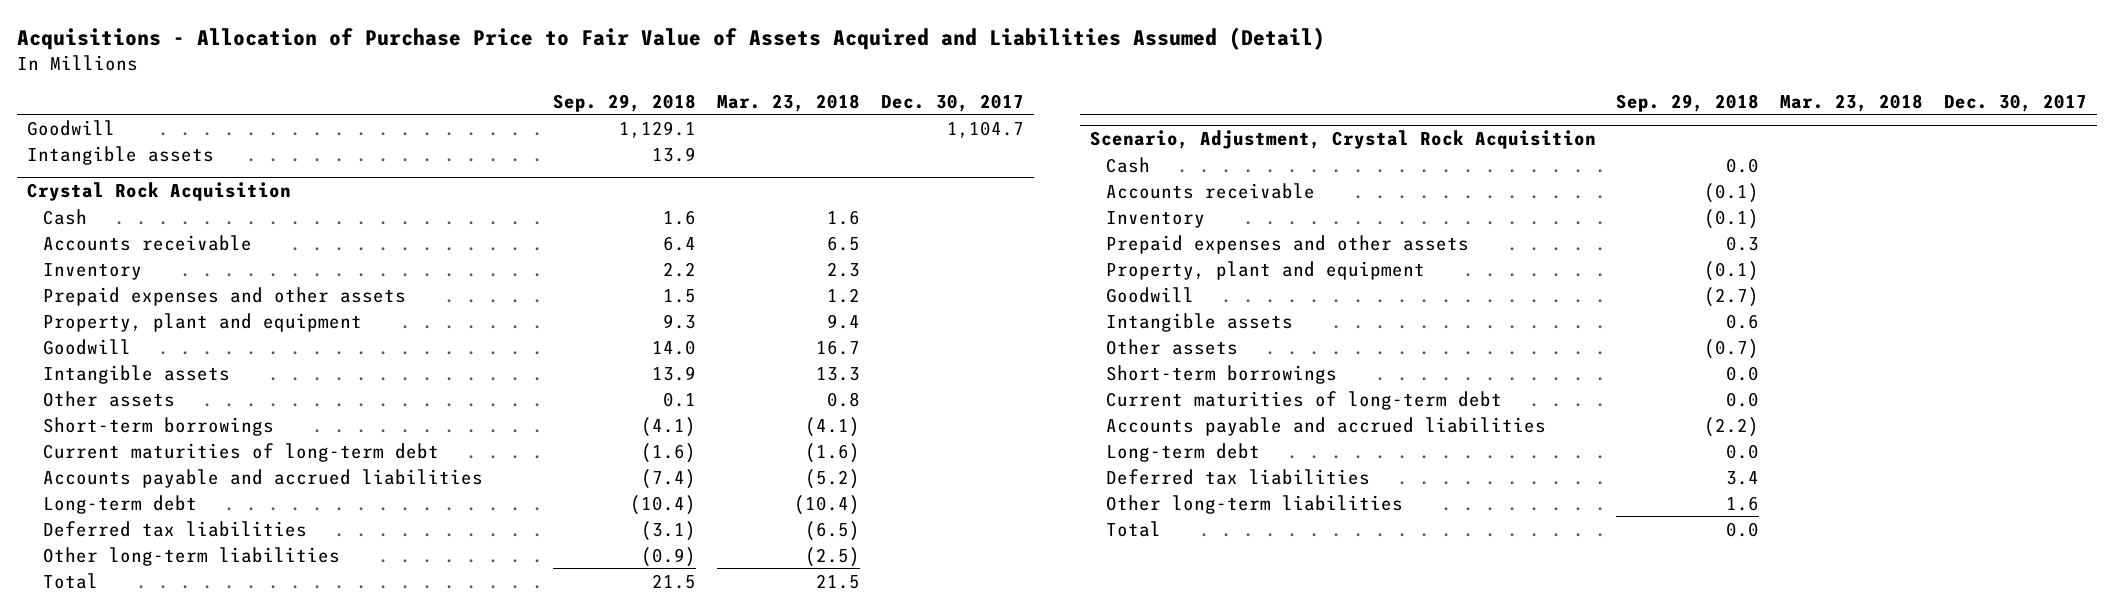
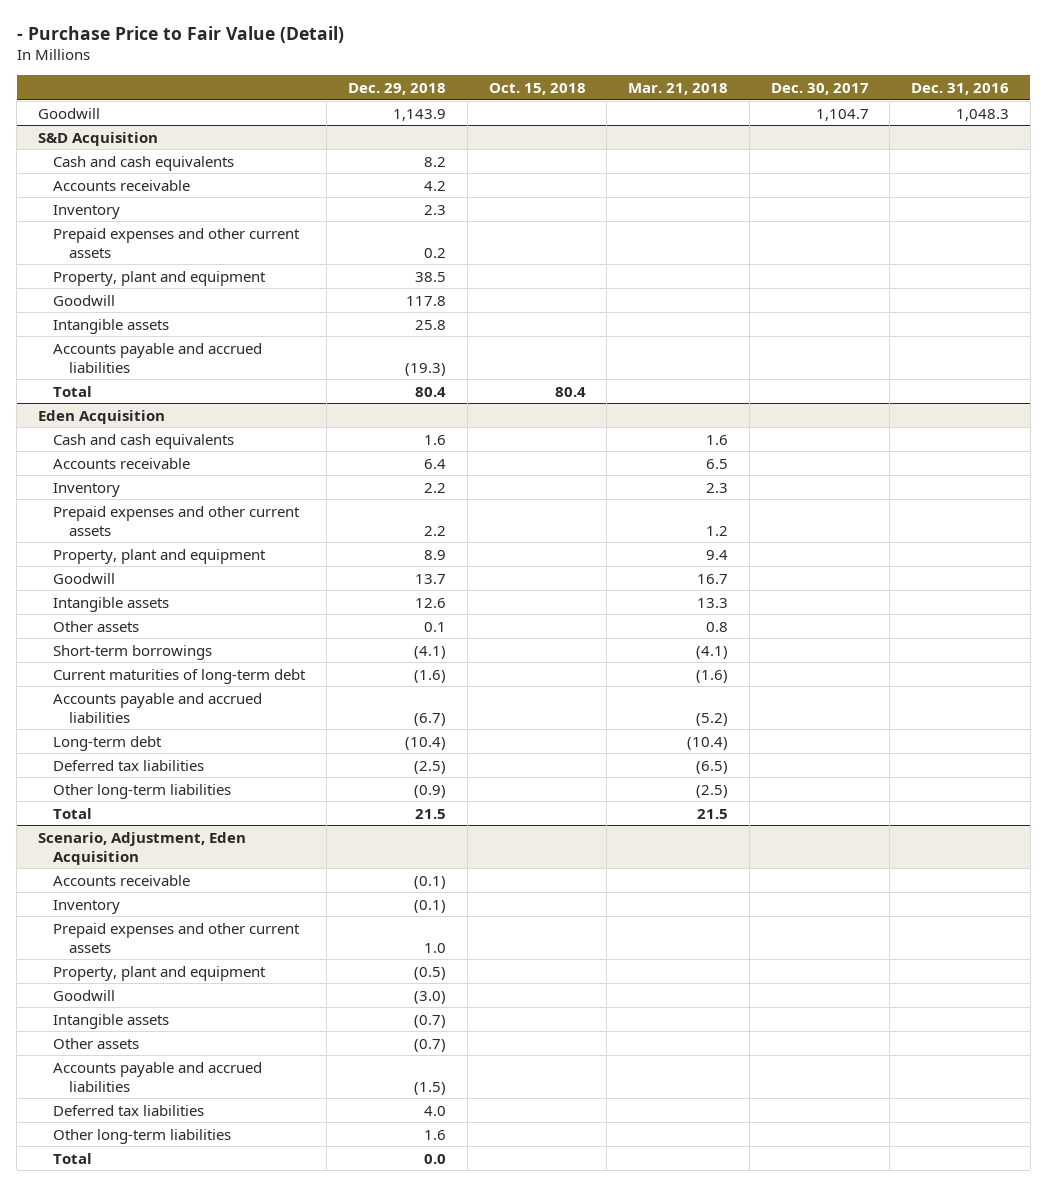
- Acquisitions - Allocation of Purchase Price to Fair Value of Assets Acquired and Liabilities Assumed (Detail)
+ - Purchase Price to Fair Value (Detail)
- | Sep. 29, 2018 | Mar. 23, 2018 | Dec. 30, 2017
+ | Dec. 29, 2018 | Oct. 15, 2018 | Mar. 21, 2018 | Dec. 30, 2017 | Dec. 31, 2016
- Intangible assets | 13.9 | |
- Crystal Rock Acquisition
- Cash | 1.6 | 1.6 |
- Accounts receivable | 6.4 | 6.5 |
- Inventory | 2.2 | 2.3 |
- Prepaid expenses and other assets | 1.5 | 1.2 |
- Property, plant and equipment | 9.3 | 9.4 |
- Goodwill | 14.0 | 16.7 |
- Intangible assets | 13.9 | 13.3 |
- Other assets | 0.1 | 0.8 |
- Short-term borrowings | (4.1) | (4.1) |
- Current maturities of long-term debt | (1.6) | (1.6) |
- Accounts payable and accrued liabilities | (7.4) | (5.2) |
- Long-term debt | (10.4) | (10.4) |
- Deferred tax liabilities | (3.1) | (6.5) |
- Other long-term liabilities | (0.9) | (2.5) |
- Total | 21.5 | 21.5 |
- Scenario, Adjustment, Crystal Rock Acquisition
- Cash | 0.0 | |
+ S&D Acquisition
+ Cash and cash equivalents | 8.2 | | | |
+ Accounts receivable | 4.2 | | | |
+ Inventory | 2.3 | | | |
+ Prepaid expenses and other current assets | 0.2 | | | |
+ Property, plant and equipment | 38.5 | | | |
+ Goodwill | 117.8 | | | |
+ Intangible assets | 25.8 | | | |
+ Accounts payable and accrued liabilities | (19.3) | | | |
+ Total | 80.4 | 80.4 | | |
+ Eden Acquisition
+ Cash and cash equivalents | 1.6 | | 1.6 | |
+ Accounts receivable | 6.4 | | 6.5 | |
+ Inventory | 2.2 | | 2.3 | |
+ Prepaid expenses and other current assets | 2.2 | | 1.2 | |
+ Property, plant and equipment | 8.9 | | 9.4 | |
+ Goodwill | 13.7 | | 16.7 | |
+ Intangible assets | 12.6 | | 13.3 | |
+ Other assets | 0.1 | | 0.8 | |
+ Short-term borrowings | (4.1) | | (4.1) | |
+ Current maturities of long-term debt | (1.6) | | (1.6) | |
+ Accounts payable and accrued liabilities | (6.7) | | (5.2) | |
+ Long-term debt | (10.4) | | (10.4) | |
+ Deferred tax liabilities | (2.5) | | (6.5) | |
+ Other long-term liabilities | (0.9) | | (2.5) | |
+ Total | 21.5 | | 21.5 | |
+ Scenario, Adjustment, Eden Acquisition
- Prepaid expenses and other assets | 0.3 | |
+ Prepaid expenses and other current assets | 1.0 | | | |
- Short-term borrowings | 0.0 | |
- Current maturities of long-term debt | 0.0 | |
- Long-term debt | 0.0 | |

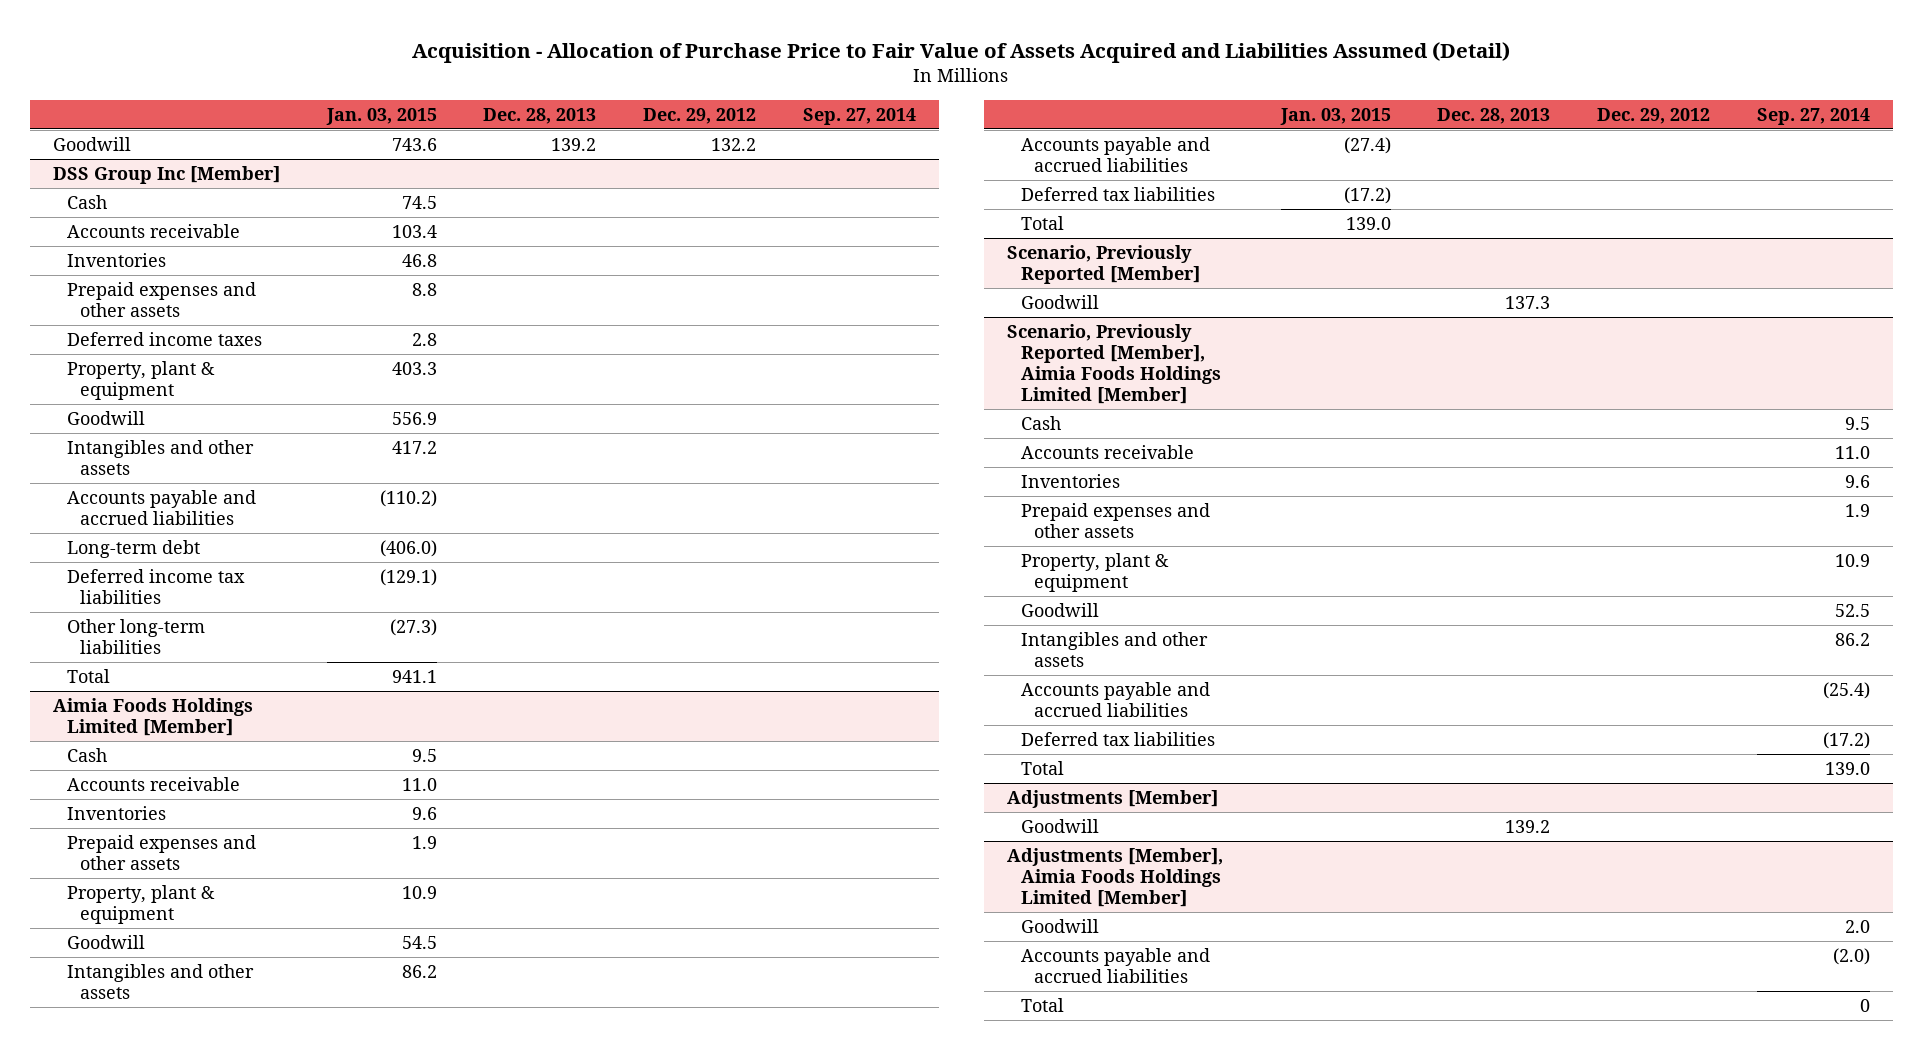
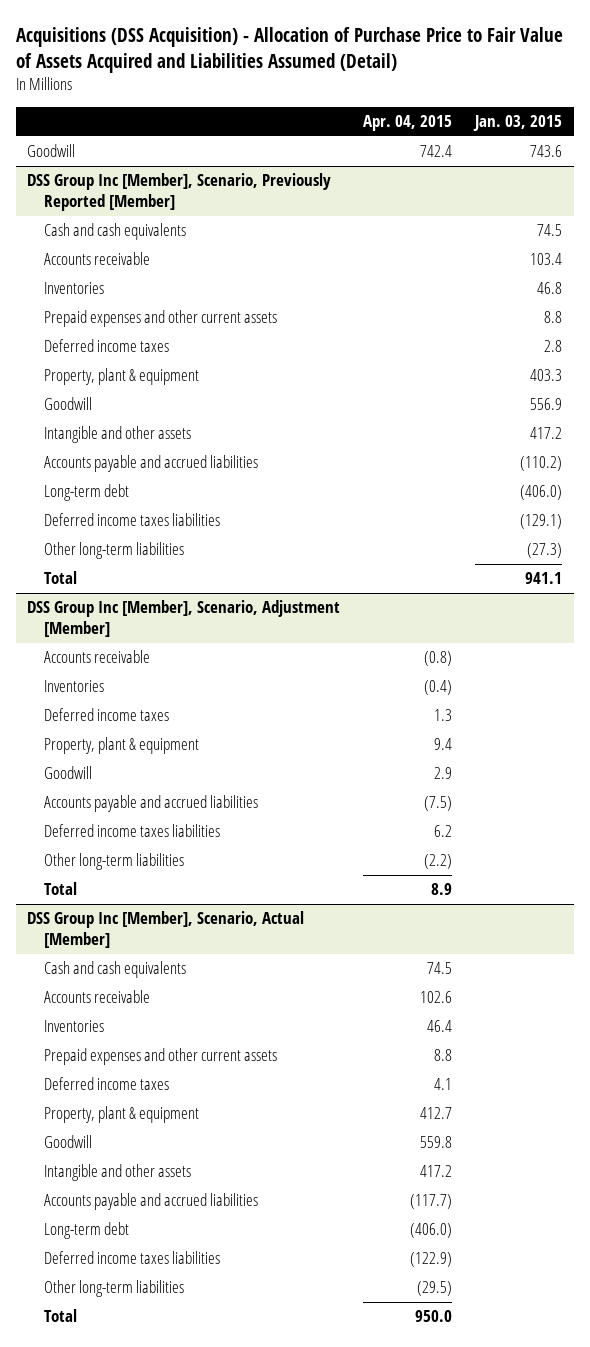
- Acquisition - Allocation of Purchase Price to Fair Value of Assets Acquired and Liabilities Assumed (Detail)
+ Acquisitions (DSS Acquisition) - Allocation of Purchase Price to Fair Value of Assets Acquired and Liabilities Assumed (Detail)
- | Jan. 03, 2015 | Dec. 28, 2013 | Dec. 29, 2012 | Sep. 27, 2014
+ | Apr. 04, 2015 | Jan. 03, 2015
- DSS Group Inc [Member]
- Cash | 74.5 | | |
+ DSS Group Inc [Member], Scenario, Previously Reported [Member]
+ Cash and cash equivalents | | 74.5
- Prepaid expenses and other assets | 8.8 | | |
+ Prepaid expenses and other current assets | | 8.8
- Intangibles and other assets | 417.2 | | |
+ Intangible and other assets | | 417.2
- Deferred income tax liabilities | (129.1) | | |
+ Deferred income taxes liabilities | | (129.1)
- Aimia Foods Holdings Limited [Member]
- Cash | 9.5 | | |
- Accounts receivable | 11.0 | | |
- Inventories | 9.6 | | |
- Prepaid expenses and other assets | 1.9 | | |
- Property, plant & equipment | 10.9 | | |
- Goodwill | 54.5 | | |
- Intangibles and other assets | 86.2 | | |
- Accounts payable and accrued liabilities | (27.4) | | |
- Deferred tax liabilities | (17.2) | | |
- Total | 139.0 | | |
- Scenario, Previously Reported [Member]
- Goodwill | | 137.3 | |
- Scenario, Previously Reported [Member], Aimia Foods Holdings Limited [Member]
- Cash | | | | 9.5
- Accounts receivable | | | | 11.0
- Inventories | | | | 9.6
- Prepaid expenses and other assets | | | | 1.9
- Property, plant & equipment | | | | 10.9
- Goodwill | | | | 52.5
- Intangibles and other assets | | | | 86.2
- Accounts payable and accrued liabilities | | | | (25.4)
- Deferred tax liabilities | | | | (17.2)
- Total | | | | 139.0
- Adjustments [Member]
+ DSS Group Inc [Member], Scenario, Adjustment [Member]
+ Accounts receivable | (0.8) |
+ Inventories | (0.4) |
+ Deferred income taxes | 1.3 |
+ Property, plant & equipment | 9.4 |
- Adjustments [Member], Aimia Foods Holdings Limited [Member]
- Goodwill | | | | 2.0
- Accounts payable and accrued liabilities | | | | (2.0)
- Total | | | | 0
+ Accounts payable and accrued liabilities | (7.5) |
+ Deferred income taxes liabilities | 6.2 |
+ Other long-term liabilities | (2.2) |
+ Total | 8.9 |
+ DSS Group Inc [Member], Scenario, Actual [Member]
+ Cash and cash equivalents | 74.5 |
+ Accounts receivable | 102.6 |
+ Inventories | 46.4 |
+ Prepaid expenses and other current assets | 8.8 |
+ Deferred income taxes | 4.1 |
+ Property, plant & equipment | 412.7 |
+ Goodwill | 559.8 |
+ Intangible and other assets | 417.2 |
+ Accounts payable and accrued liabilities | (117.7) |
+ Long-term debt | (406.0) |
+ Deferred income taxes liabilities | (122.9) |
+ Other long-term liabilities | (29.5) |
+ Total | 950.0 |

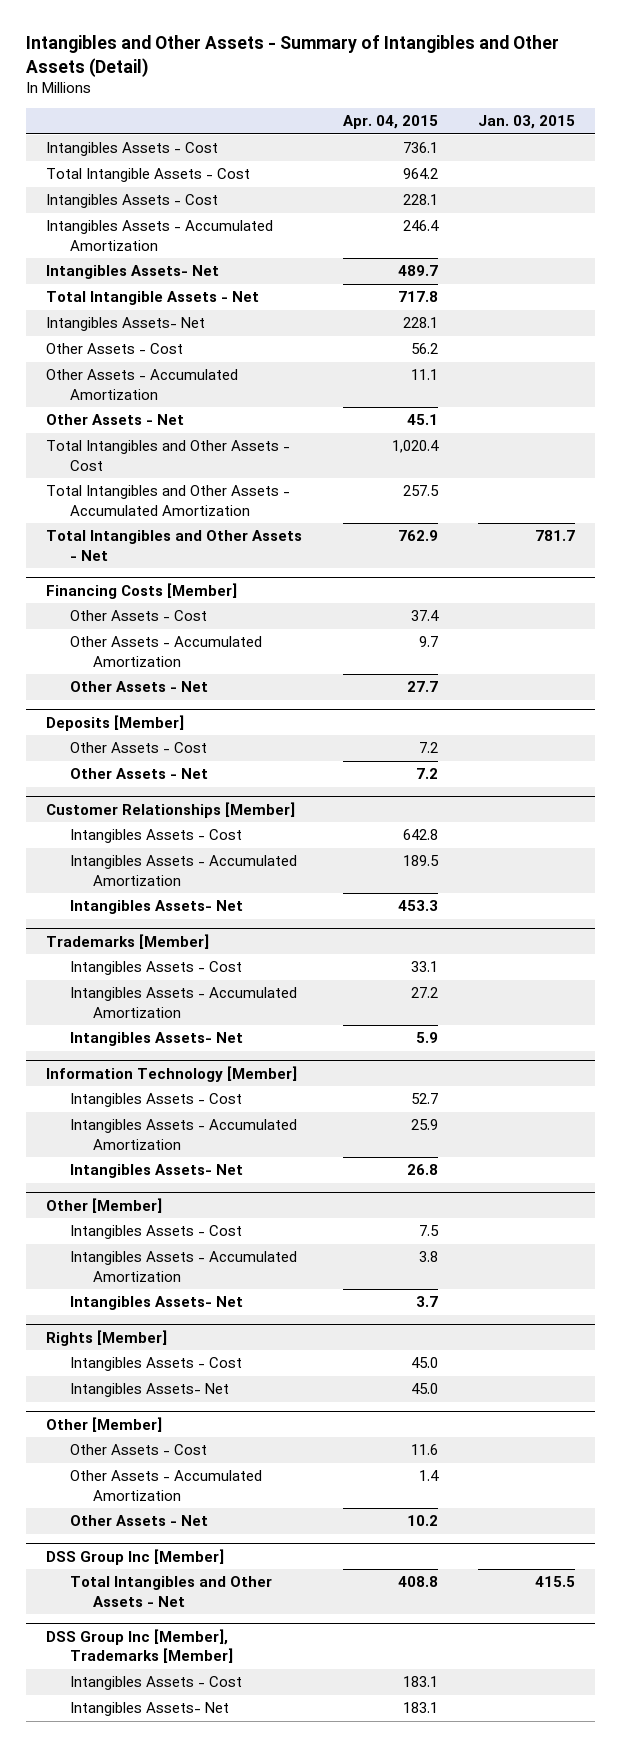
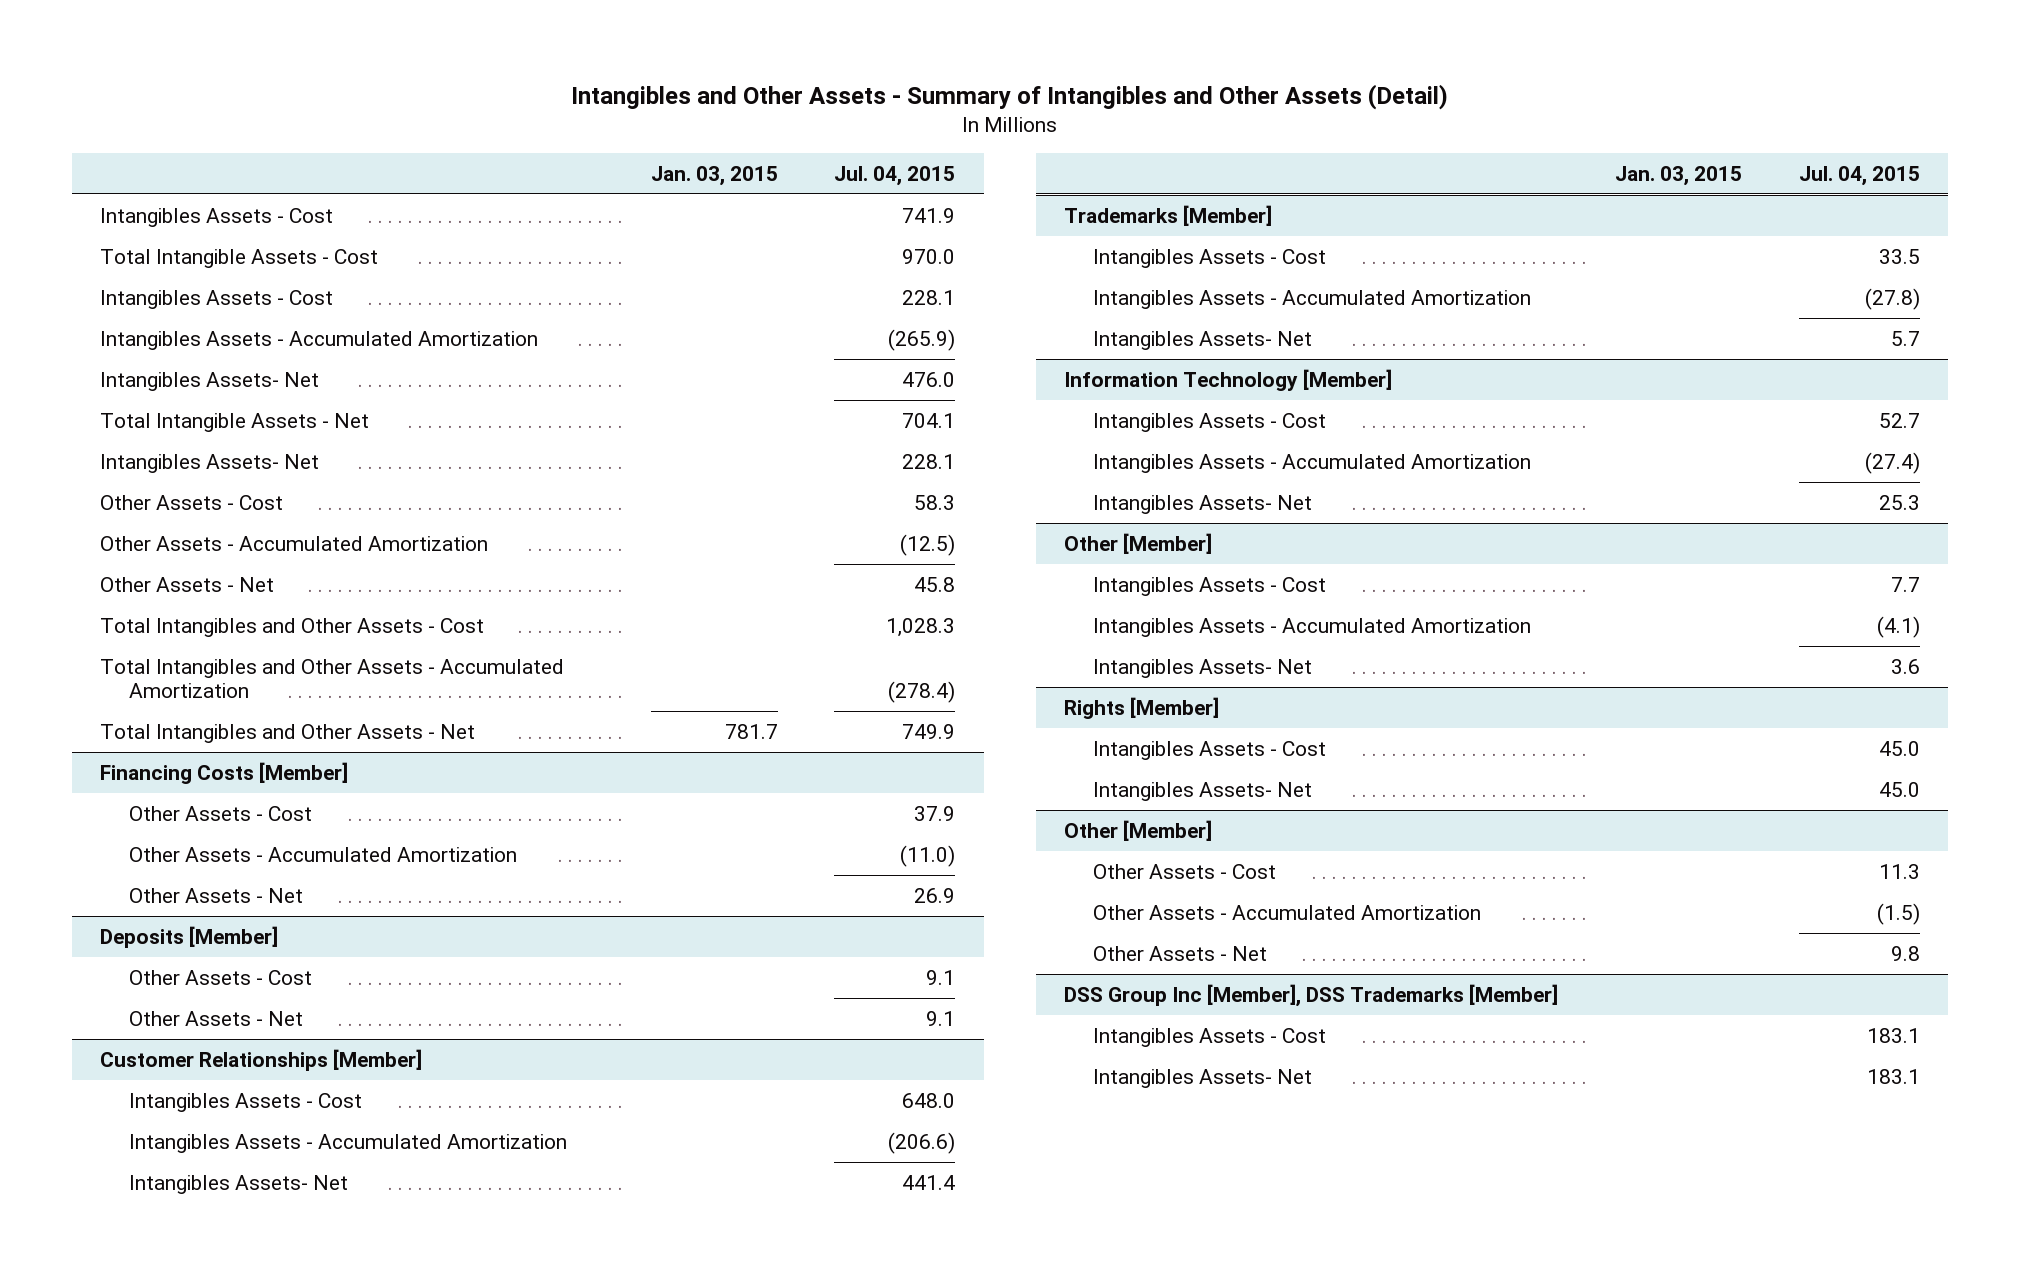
- | Apr. 04, 2015 | Jan. 03, 2015
+ | Jan. 03, 2015 | Jul. 04, 2015
- DSS Group Inc [Member]
- Total Intangibles and Other Assets - Net | 408.8 | 415.5
- DSS Group Inc [Member], Trademarks [Member]
+ DSS Group Inc [Member], DSS Trademarks [Member]

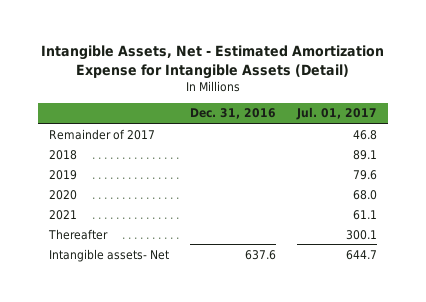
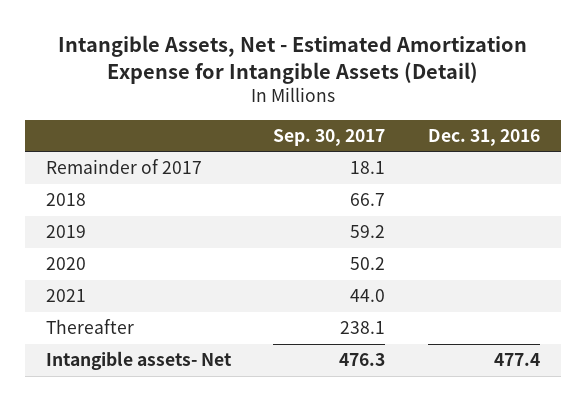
- | Dec. 31, 2016 | Jul. 01, 2017
+ | Sep. 30, 2017 | Dec. 31, 2016
- Intangible assets- Net | 637.6 | 644.7
+ Intangible assets- Net | 476.3 | 477.4

